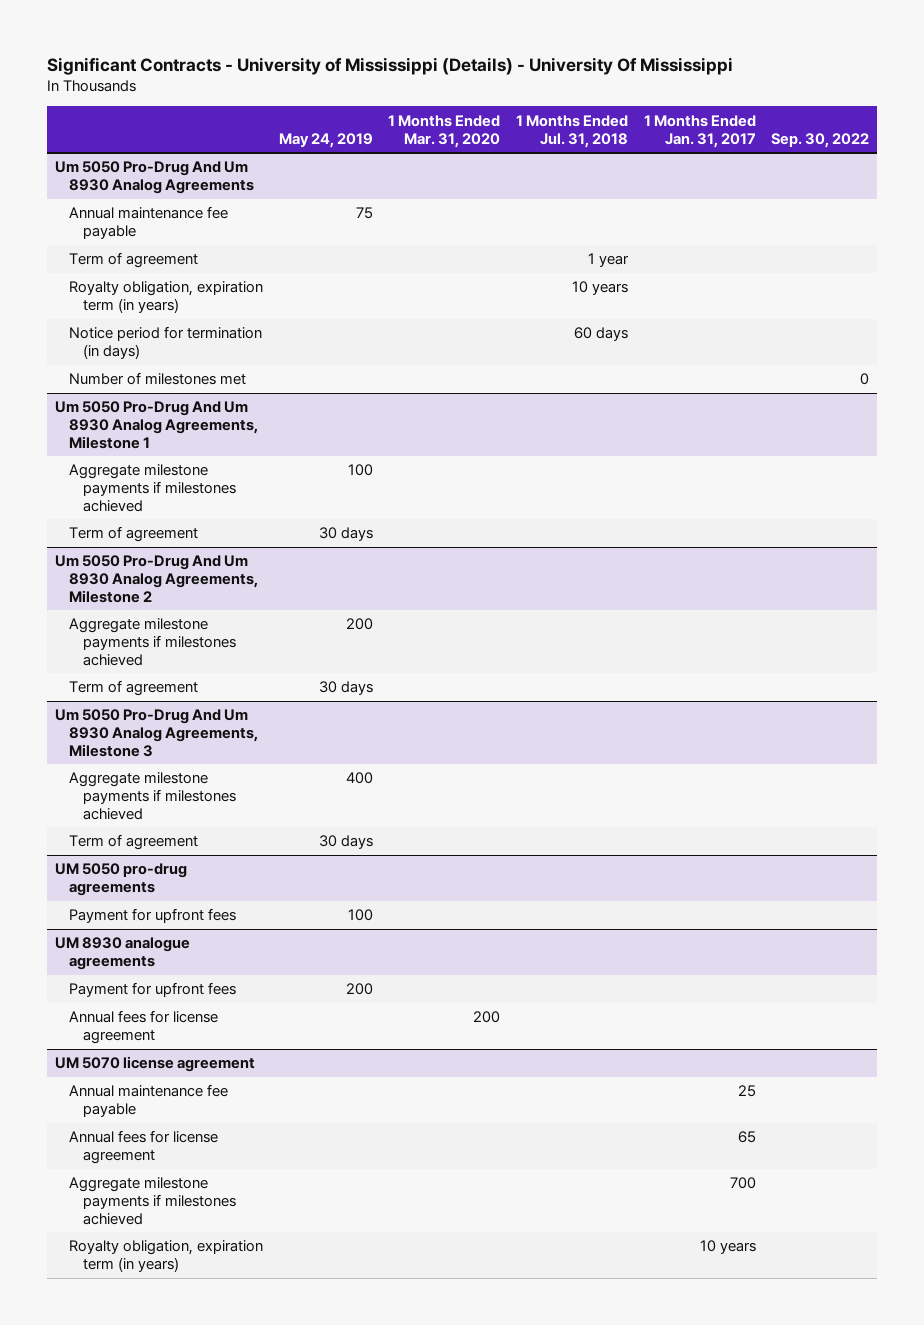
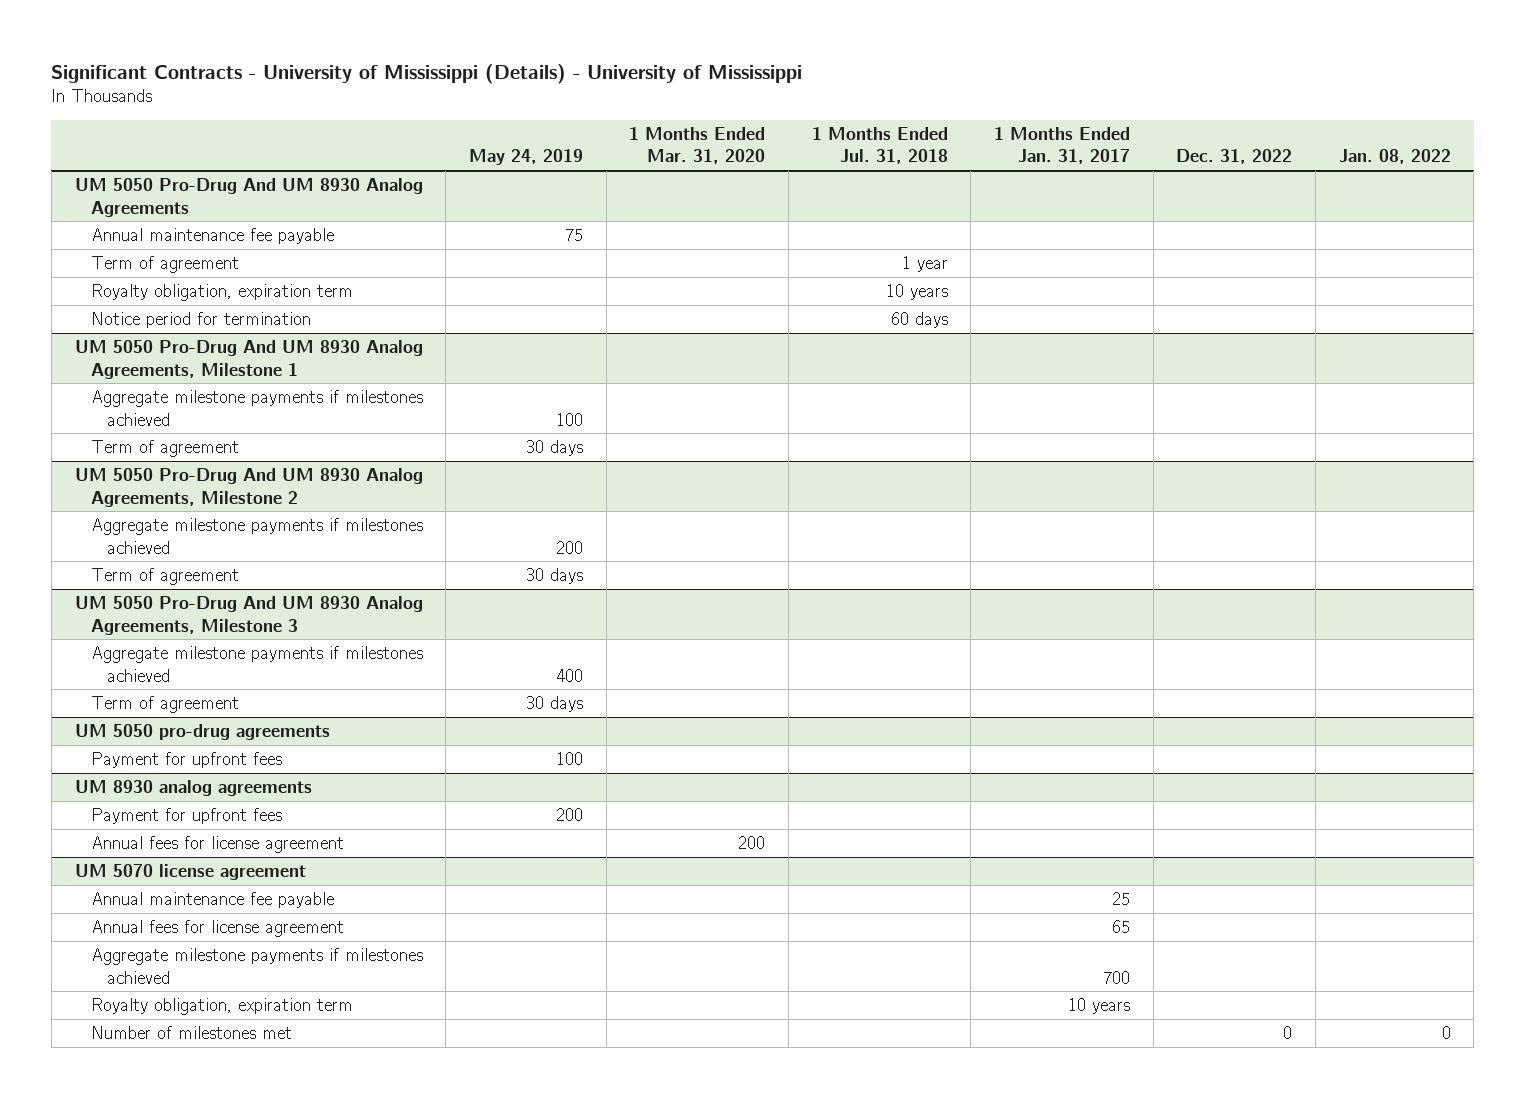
- Significant Contracts - University of Mississippi (Details) - University Of Mississippi
+ Significant Contracts - University of Mississippi (Details) - University of Mississippi
- | May 24, 2019 | 1 Months Ended Mar. 31, 2020 | 1 Months Ended Jul. 31, 2018 | 1 Months Ended Jan. 31, 2017 | Sep. 30, 2022
+ | May 24, 2019 | 1 Months Ended Mar. 31, 2020 | 1 Months Ended Jul. 31, 2018 | 1 Months Ended Jan. 31, 2017 | Dec. 31, 2022 | Jan. 08, 2022
- Um 5050 Pro-Drug And Um 8930 Analog Agreements
+ UM 5050 Pro-Drug And UM 8930 Analog Agreements
- Royalty obligation, expiration term (in years) | | | 10 years | |
- Notice period for termination (in days) | | | 60 days | |
- Number of milestones met | | | | | 0
- Um 5050 Pro-Drug And Um 8930 Analog Agreements, Milestone 1
+ Royalty obligation, expiration term | | | 10 years | | |
+ Notice period for termination | | | 60 days | | |
+ UM 5050 Pro-Drug And UM 8930 Analog Agreements, Milestone 1
- Um 5050 Pro-Drug And Um 8930 Analog Agreements, Milestone 2
+ UM 5050 Pro-Drug And UM 8930 Analog Agreements, Milestone 2
- Um 5050 Pro-Drug And Um 8930 Analog Agreements, Milestone 3
+ UM 5050 Pro-Drug And UM 8930 Analog Agreements, Milestone 3
- UM 8930 analogue agreements
+ UM 8930 analog agreements
@ UM 5070 license agreement
- Royalty obligation, expiration term (in years) | | | | 10 years |
+ Royalty obligation, expiration term | | | | 10 years | |
+ Number of milestones met | | | | | 0 | 0

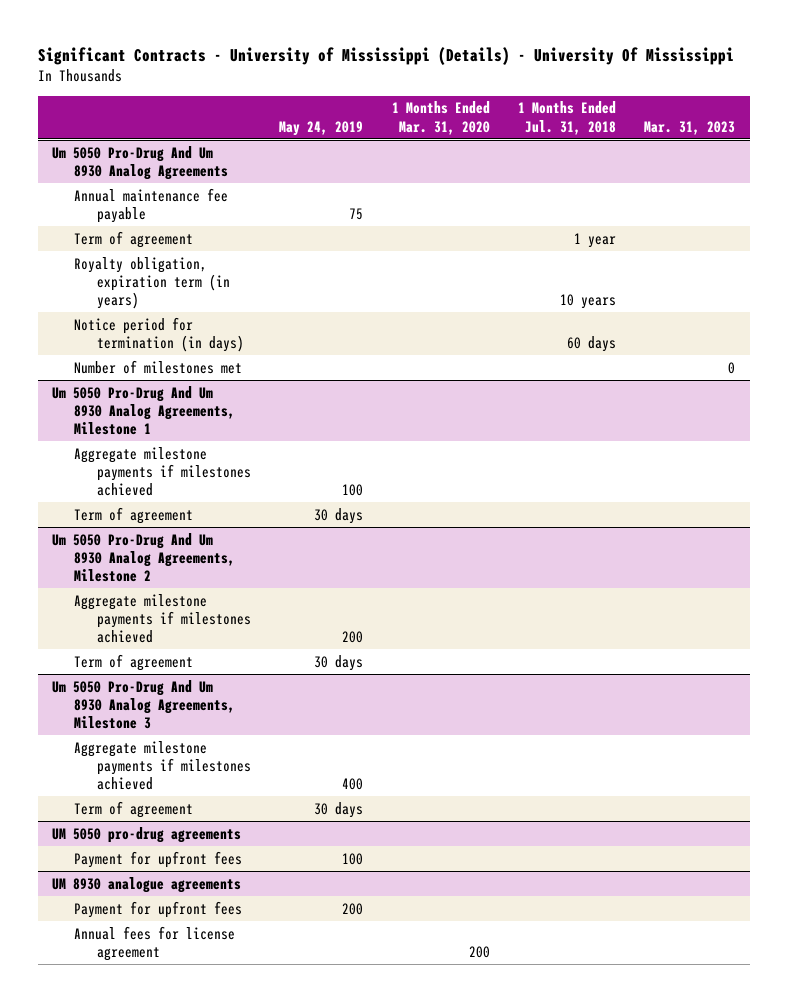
- Significant Contracts - University of Mississippi (Details) - University of Mississippi
+ Significant Contracts - University of Mississippi (Details) - University Of Mississippi
- | May 24, 2019 | 1 Months Ended Mar. 31, 2020 | 1 Months Ended Jul. 31, 2018 | 1 Months Ended Jan. 31, 2017 | Dec. 31, 2022 | Jan. 08, 2022
+ | May 24, 2019 | 1 Months Ended Mar. 31, 2020 | 1 Months Ended Jul. 31, 2018 | Mar. 31, 2023
- UM 5050 Pro-Drug And UM 8930 Analog Agreements
+ Um 5050 Pro-Drug And Um 8930 Analog Agreements
- Royalty obligation, expiration term | | | 10 years | | |
- Notice period for termination | | | 60 days | | |
- UM 5050 Pro-Drug And UM 8930 Analog Agreements, Milestone 1
+ Royalty obligation, expiration term (in years) | | | 10 years |
+ Notice period for termination (in days) | | | 60 days |
+ Number of milestones met | | | | 0
+ Um 5050 Pro-Drug And Um 8930 Analog Agreements, Milestone 1
- UM 5050 Pro-Drug And UM 8930 Analog Agreements, Milestone 2
+ Um 5050 Pro-Drug And Um 8930 Analog Agreements, Milestone 2
- UM 5050 Pro-Drug And UM 8930 Analog Agreements, Milestone 3
+ Um 5050 Pro-Drug And Um 8930 Analog Agreements, Milestone 3
- UM 8930 analog agreements
+ UM 8930 analogue agreements
- UM 5070 license agreement
- Annual maintenance fee payable | | | | 25 | |
- Annual fees for license agreement | | | | 65 | |
- Aggregate milestone payments if milestones achieved | | | | 700 | |
- Royalty obligation, expiration term | | | | 10 years | |
- Number of milestones met | | | | | 0 | 0

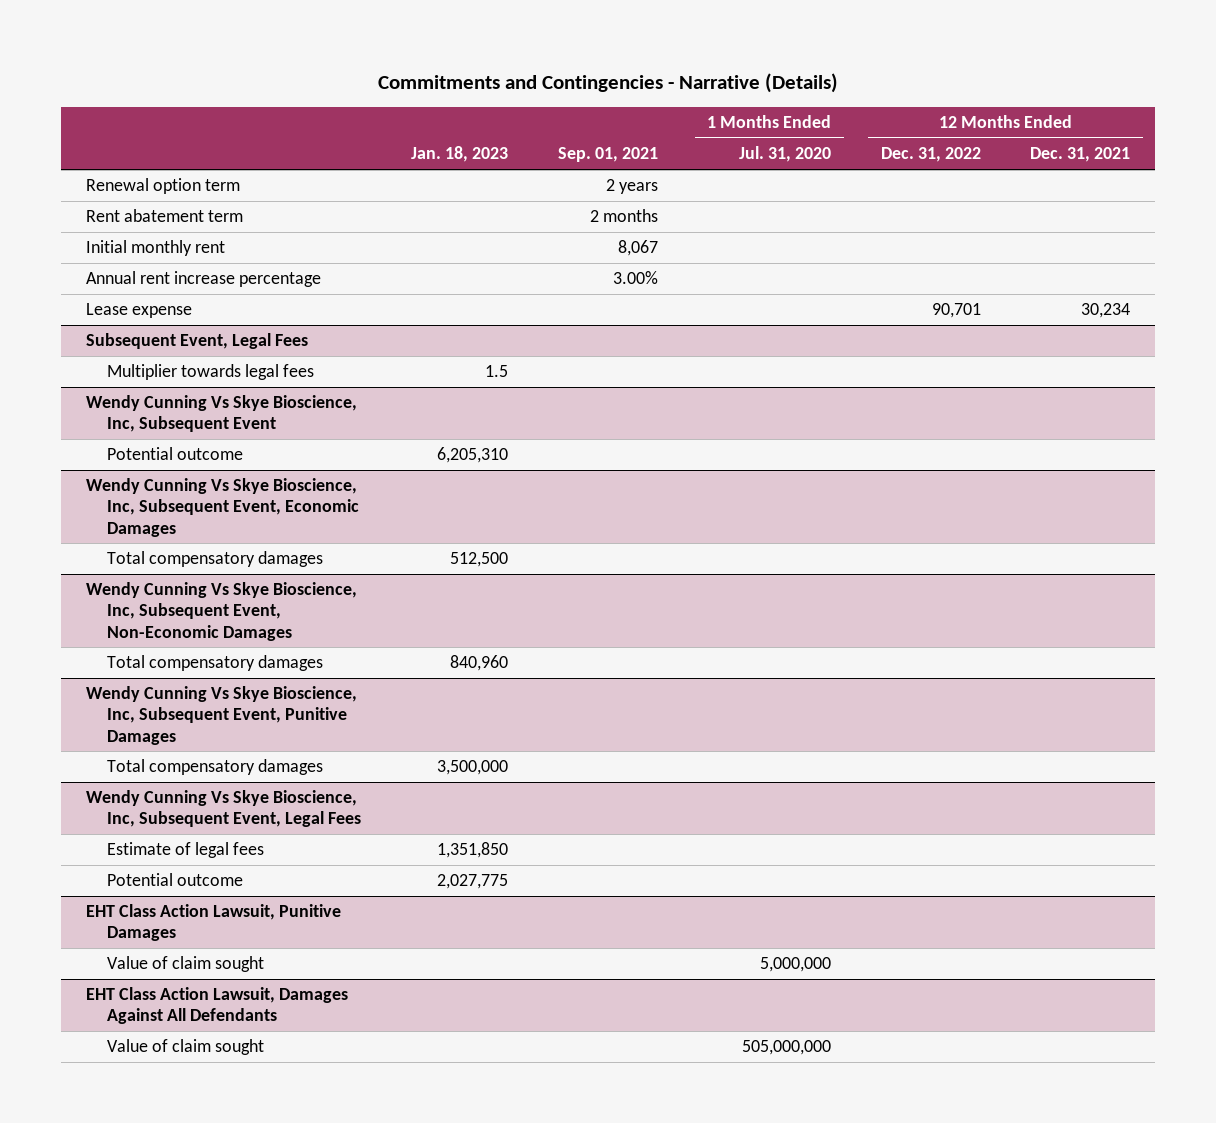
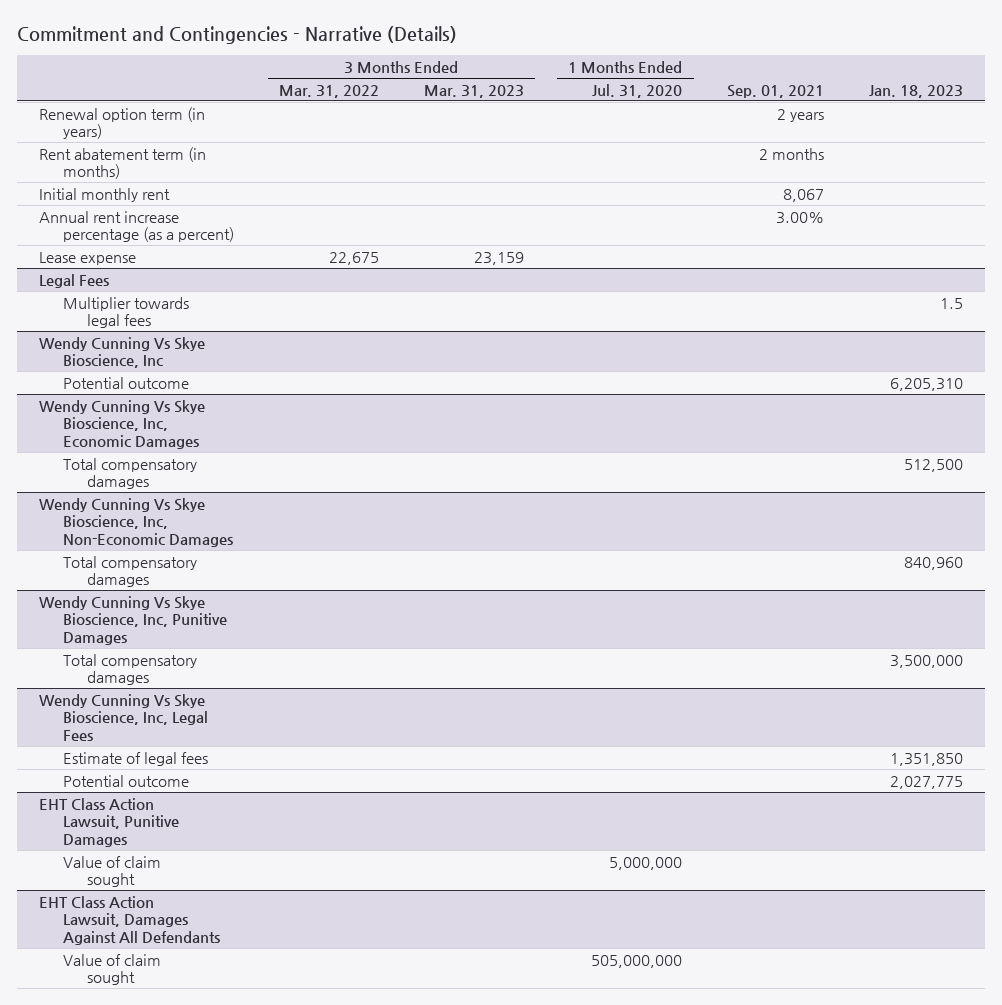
- Commitments and Contingencies - Narrative (Details)
+ Commitment and Contingencies - Narrative (Details)
- | Jan. 18, 2023 | Sep. 01, 2021 | 1 Months Ended Jul. 31, 2020 | 12 Months Ended Dec. 31, 2022 | 12 Months Ended Dec. 31, 2021
+ | 3 Months Ended Mar. 31, 2022 | 3 Months Ended Mar. 31, 2023 | 1 Months Ended Jul. 31, 2020 | Sep. 01, 2021 | Jan. 18, 2023
- Renewal option term | | 2 years | | |
- Rent abatement term | | 2 months | | |
+ Renewal option term (in years) | | | | 2 years |
+ Rent abatement term (in months) | | | | 2 months |
- Annual rent increase percentage | | 3.00% | | |
+ Annual rent increase percentage (as a percent) | | | | 3.00% |
- Subsequent Event, Legal Fees
+ Legal Fees
- Wendy Cunning Vs Skye Bioscience, Inc, Subsequent Event
+ Wendy Cunning Vs Skye Bioscience, Inc
- Wendy Cunning Vs Skye Bioscience, Inc, Subsequent Event, Economic Damages
+ Wendy Cunning Vs Skye Bioscience, Inc, Economic Damages
- Wendy Cunning Vs Skye Bioscience, Inc, Subsequent Event, Non-Economic Damages
+ Wendy Cunning Vs Skye Bioscience, Inc, Non-Economic Damages
- Wendy Cunning Vs Skye Bioscience, Inc, Subsequent Event, Punitive Damages
+ Wendy Cunning Vs Skye Bioscience, Inc, Punitive Damages
- Wendy Cunning Vs Skye Bioscience, Inc, Subsequent Event, Legal Fees
+ Wendy Cunning Vs Skye Bioscience, Inc, Legal Fees

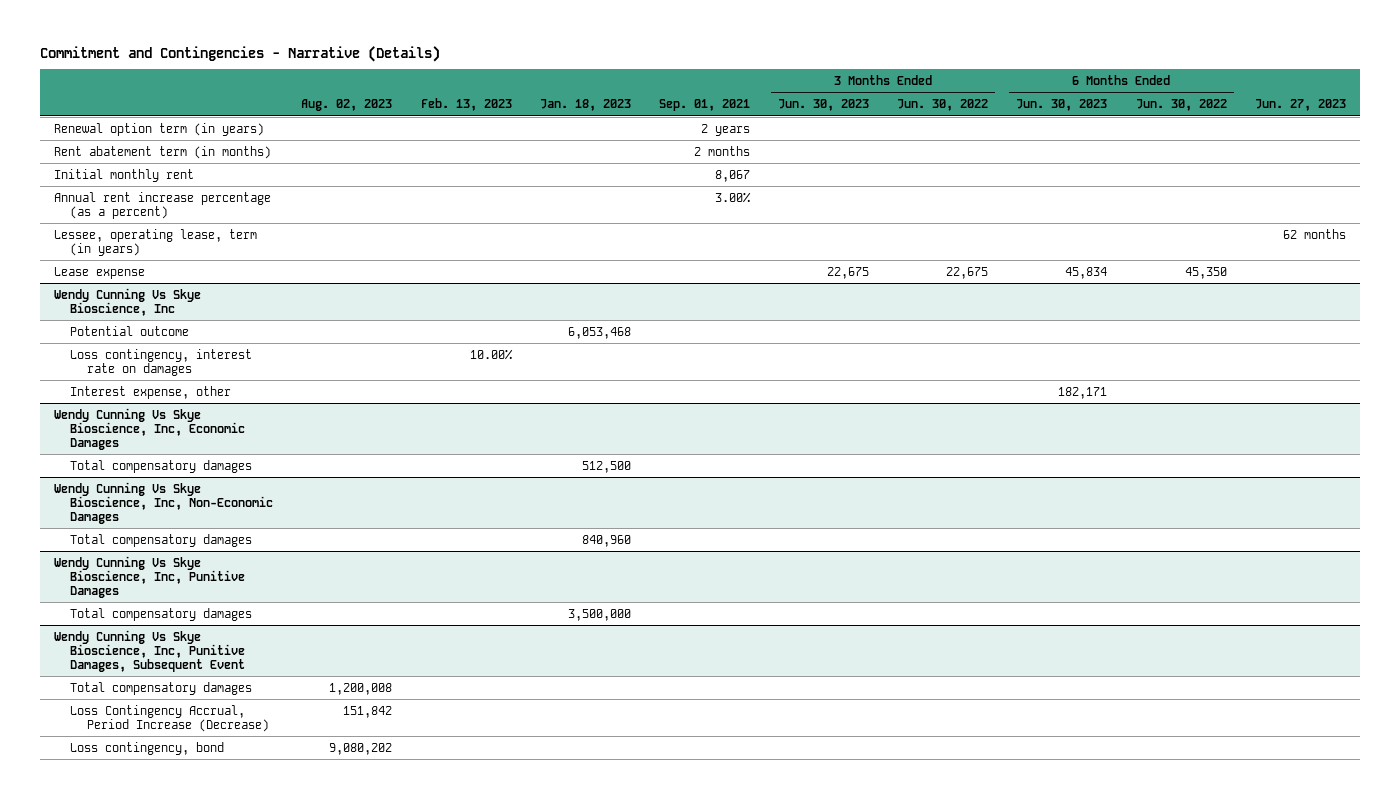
- | 3 Months Ended Mar. 31, 2022 | 3 Months Ended Mar. 31, 2023 | 1 Months Ended Jul. 31, 2020 | Sep. 01, 2021 | Jan. 18, 2023
+ | Aug. 02, 2023 | Feb. 13, 2023 | Jan. 18, 2023 | Sep. 01, 2021 | 3 Months Ended Jun. 30, 2023 | 3 Months Ended Jun. 30, 2022 | 6 Months Ended Jun. 30, 2023 | 6 Months Ended Jun. 30, 2022 | Jun. 27, 2023
+ Lessee, operating lease, term (in years) | | | | | | | | | 62 months
- Legal Fees
- Multiplier towards legal fees | | | | | 1.5
@ Wendy Cunning Vs Skye Bioscience, Inc
- Potential outcome | | | | | 6,205,310
+ Potential outcome | | | 6,053,468 | | | | | |
+ Loss contingency, interest rate on damages | | 10.00% | | | | | | |
+ Interest expense, other | | | | | | | 182,171 | |
- Wendy Cunning Vs Skye Bioscience, Inc, Legal Fees
- Estimate of legal fees | | | | | 1,351,850
- Potential outcome | | | | | 2,027,775
- EHT Class Action Lawsuit, Punitive Damages
- Value of claim sought | | | 5,000,000 | |
- EHT Class Action Lawsuit, Damages Against All Defendants
- Value of claim sought | | | 505,000,000 | |
+ Wendy Cunning Vs Skye Bioscience, Inc, Punitive Damages, Subsequent Event
+ Total compensatory damages | 1,200,008 | | | | | | | |
+ Loss Contingency Accrual, Period Increase (Decrease) | 151,842 | | | | | | | |
+ Loss contingency, bond | 9,080,202 | | | | | | | |

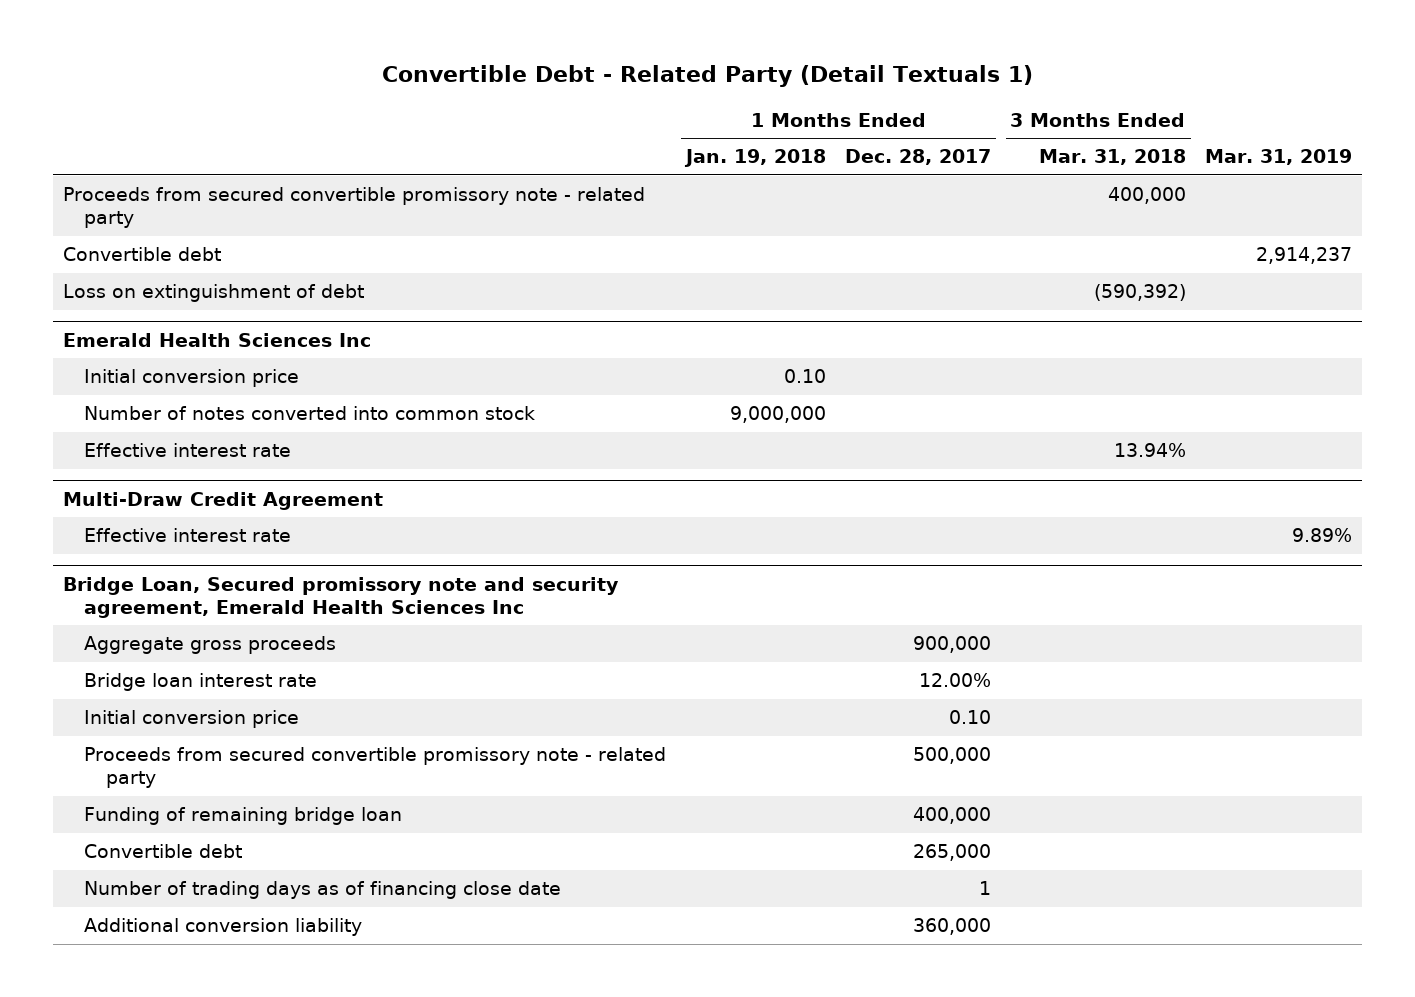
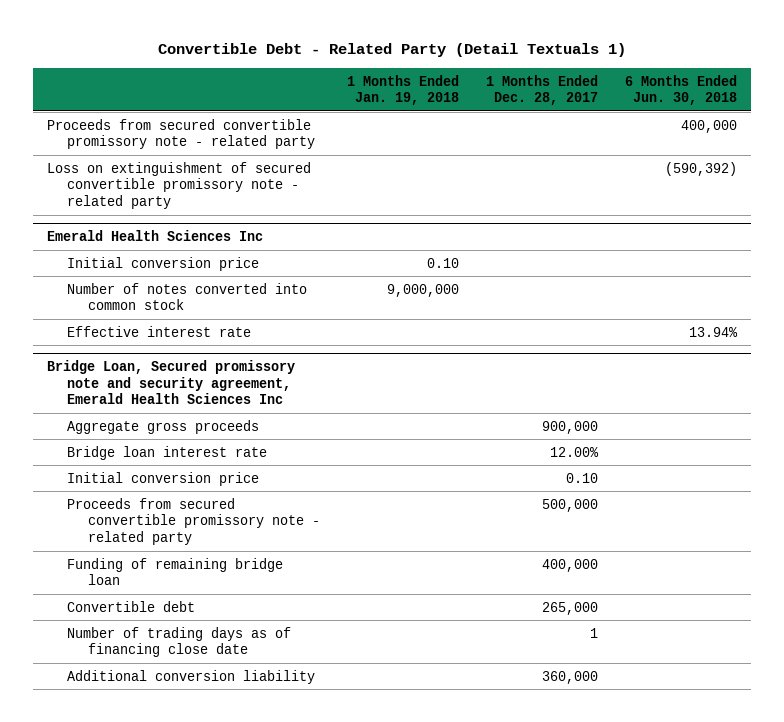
- | 1 Months Ended Jan. 19, 2018 | 1 Months Ended Dec. 28, 2017 | 3 Months Ended Mar. 31, 2018 | Mar. 31, 2019
+ | 1 Months Ended Jan. 19, 2018 | 1 Months Ended Dec. 28, 2017 | 6 Months Ended Jun. 30, 2018
- Convertible debt | | | | 2,914,237
- Loss on extinguishment of debt | | | (590,392) |
+ Loss on extinguishment of secured convertible promissory note - related party | | | (590,392)
- Multi-Draw Credit Agreement
- Effective interest rate | | | | 9.89%

